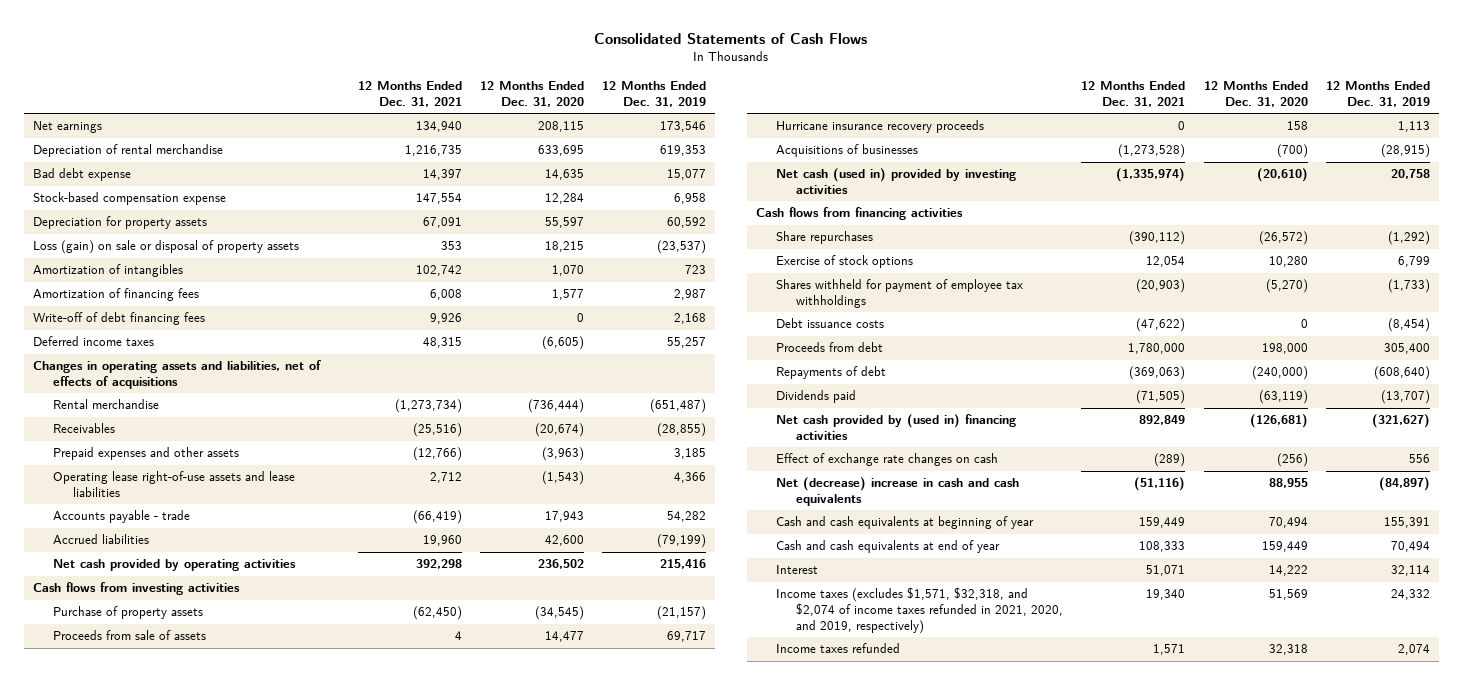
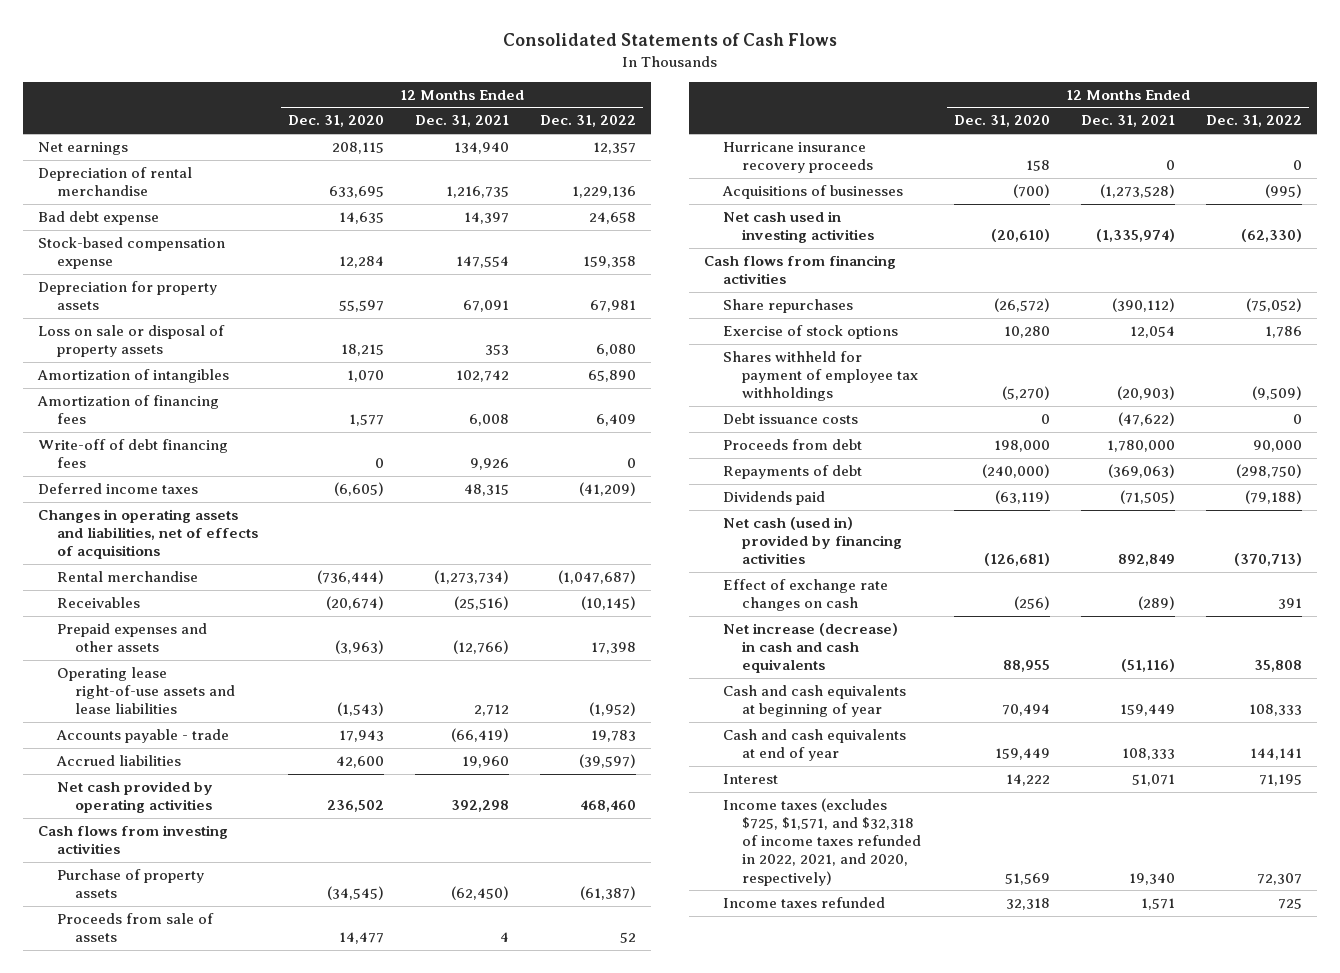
- | 12 Months Ended Dec. 31, 2021 | 12 Months Ended Dec. 31, 2020 | 12 Months Ended Dec. 31, 2019
+ | 12 Months Ended Dec. 31, 2020 | 12 Months Ended Dec. 31, 2021 | 12 Months Ended Dec. 31, 2022
- Loss (gain) on sale or disposal of property assets | 353 | 18,215 | (23,537)
+ Loss on sale or disposal of property assets | 18,215 | 353 | 6,080
- Net cash (used in) provided by investing activities | (1,335,974) | (20,610) | 20,758
+ Net cash used in investing activities | (20,610) | (1,335,974) | (62,330)
- Net cash provided by (used in) financing activities | 892,849 | (126,681) | (321,627)
+ Net cash (used in) provided by financing activities | (126,681) | 892,849 | (370,713)
- Net (decrease) increase in cash and cash equivalents | (51,116) | 88,955 | (84,897)
+ Net increase (decrease) in cash and cash equivalents | 88,955 | (51,116) | 35,808
- Income taxes (excludes $1,571, $32,318, and $2,074 of income taxes refunded in 2021, 2020, and 2019, respectively) | 19,340 | 51,569 | 24,332
+ Income taxes (excludes $725, $1,571, and $32,318 of income taxes refunded in 2022, 2021, and 2020, respectively) | 51,569 | 19,340 | 72,307

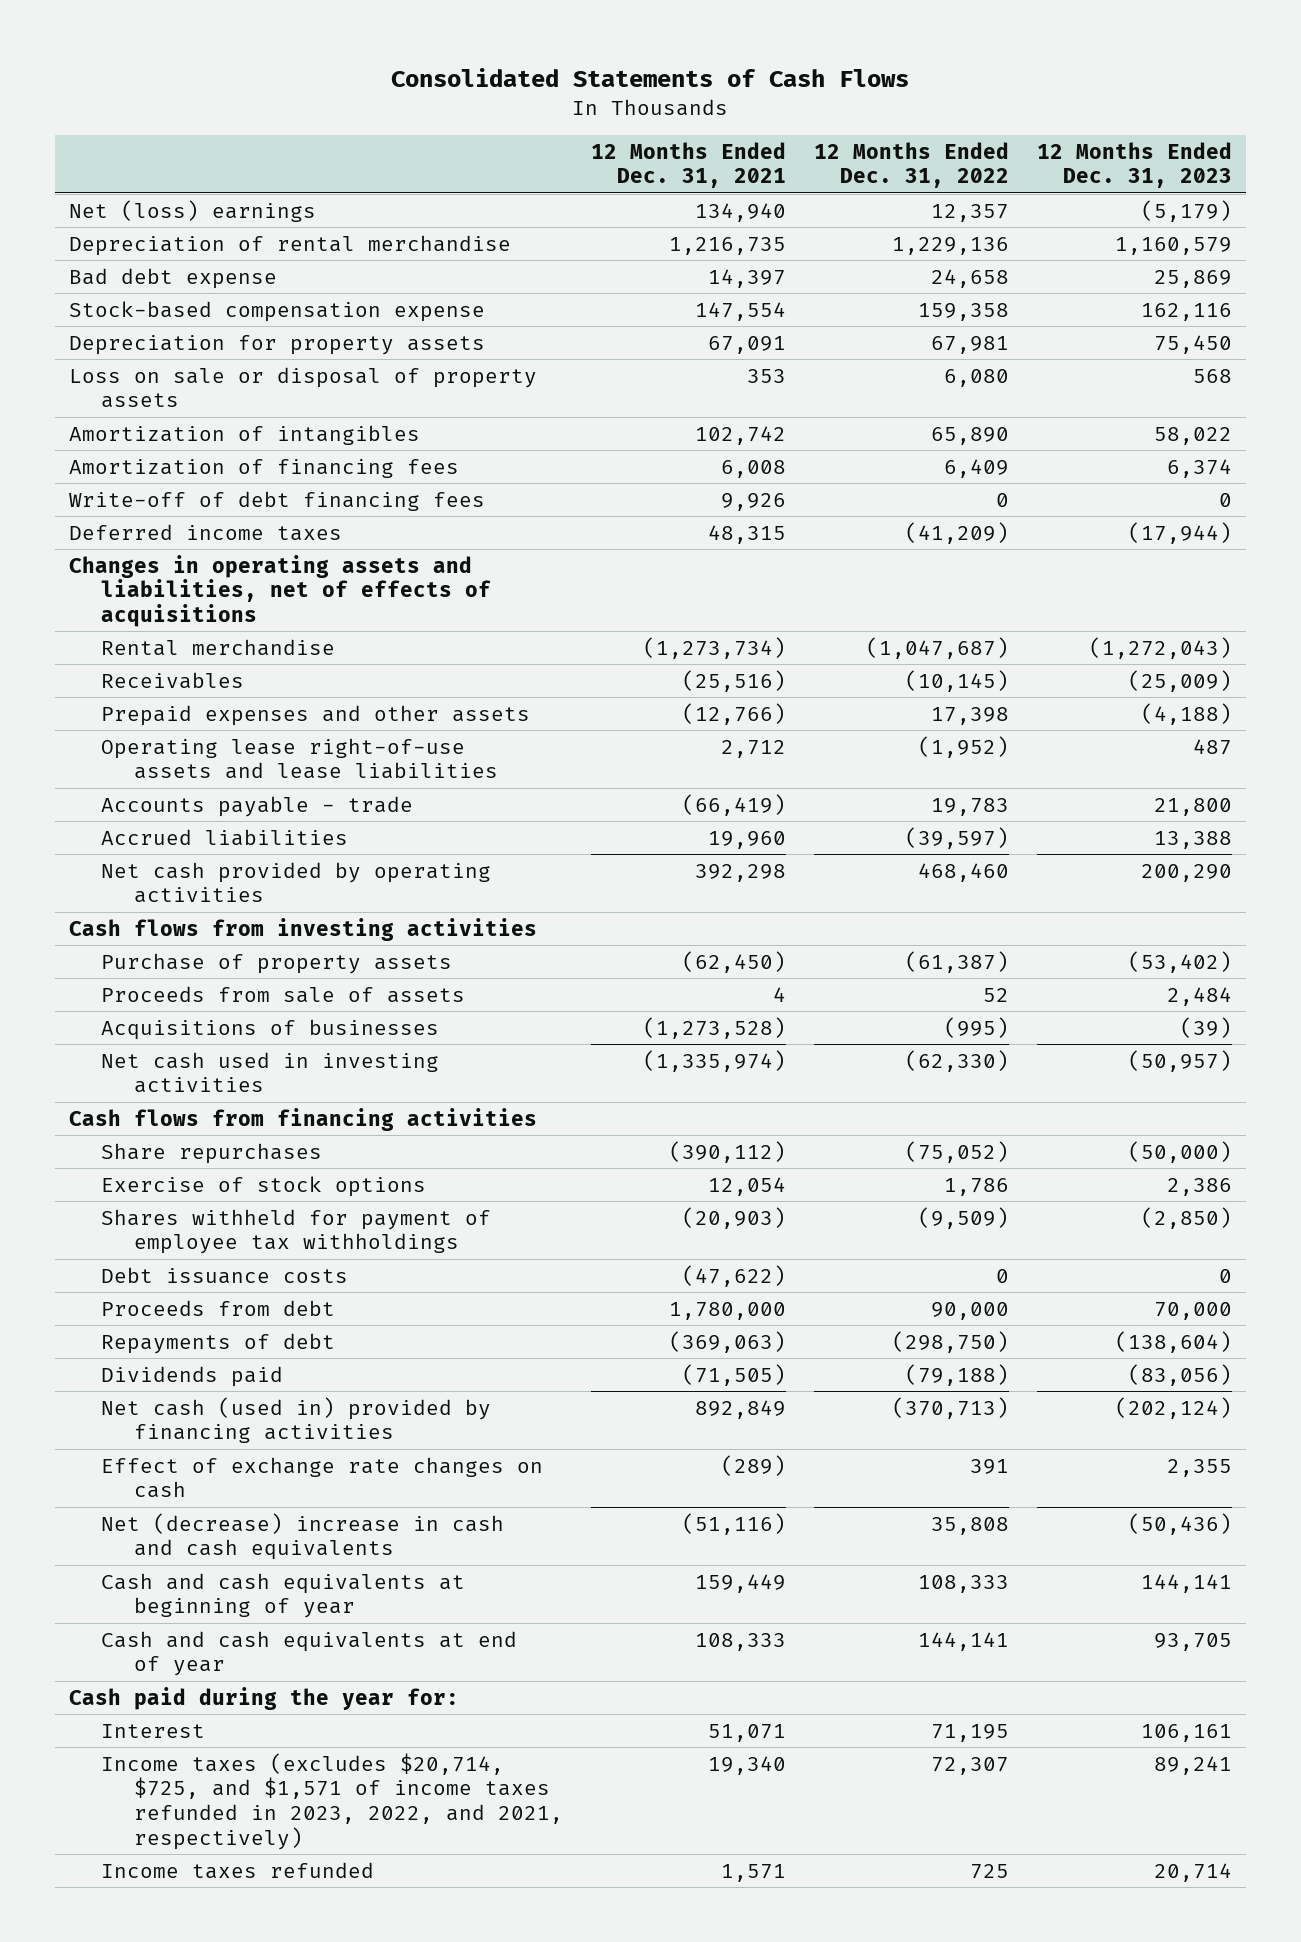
- | 12 Months Ended Dec. 31, 2020 | 12 Months Ended Dec. 31, 2021 | 12 Months Ended Dec. 31, 2022
+ | 12 Months Ended Dec. 31, 2021 | 12 Months Ended Dec. 31, 2022 | 12 Months Ended Dec. 31, 2023
- Net earnings | 208,115 | 134,940 | 12,357
+ Net (loss) earnings | 134,940 | 12,357 | (5,179)
- Hurricane insurance recovery proceeds | 158 | 0 | 0
- Net increase (decrease) in cash and cash equivalents | 88,955 | (51,116) | 35,808
+ Net (decrease) increase in cash and cash equivalents | (51,116) | 35,808 | (50,436)
+ Cash paid during the year for:
- Income taxes (excludes $725, $1,571, and $32,318 of income taxes refunded in 2022, 2021, and 2020, respectively) | 51,569 | 19,340 | 72,307
+ Income taxes (excludes $20,714, $725, and $1,571 of income taxes refunded in 2023, 2022, and 2021, respectively) | 19,340 | 72,307 | 89,241

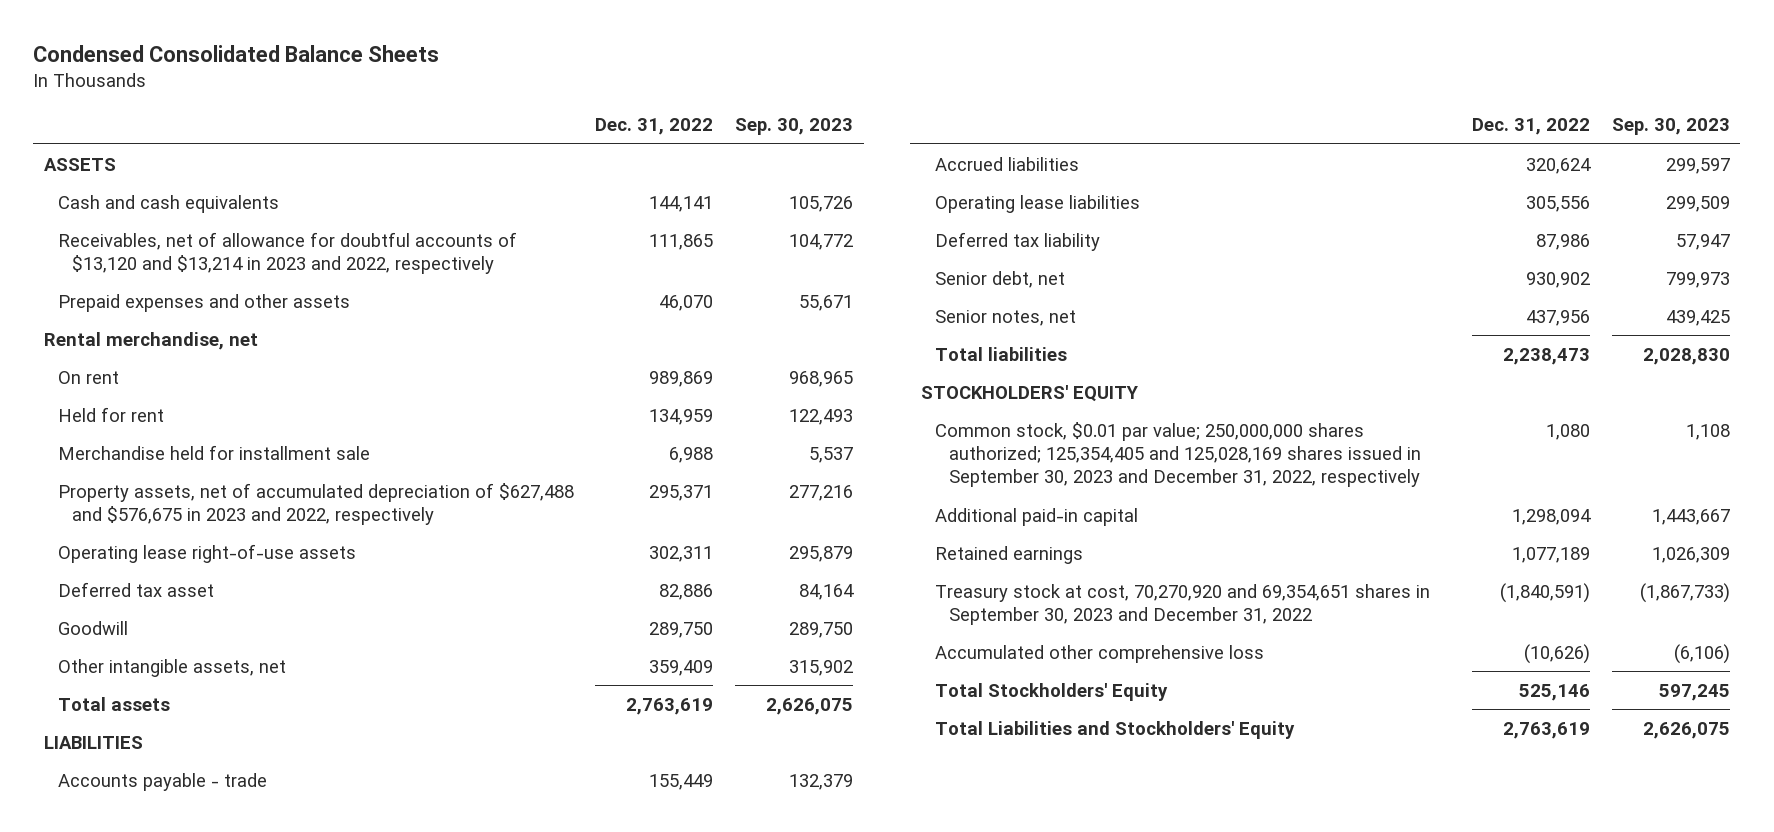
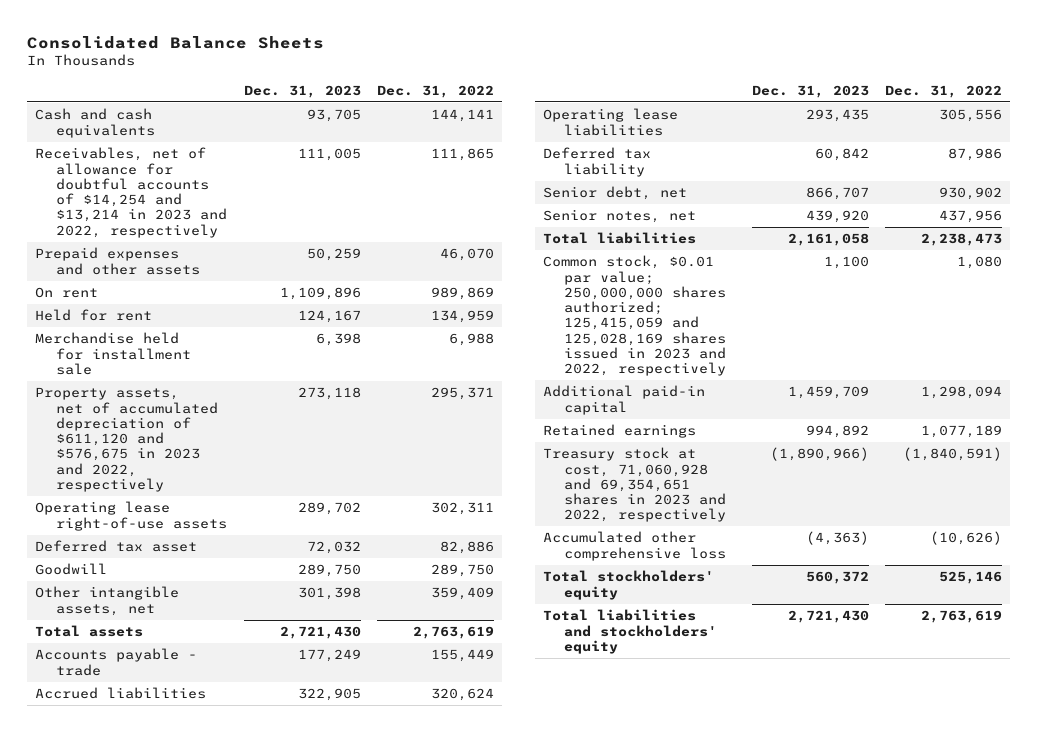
- Condensed Consolidated Balance Sheets
+ Consolidated Balance Sheets
- | Dec. 31, 2022 | Sep. 30, 2023
+ | Dec. 31, 2023 | Dec. 31, 2022
- ASSETS
- Receivables, net of allowance for doubtful accounts of $13,120 and $13,214 in 2023 and 2022, respectively | 111,865 | 104,772
+ Receivables, net of allowance for doubtful accounts of $14,254 and $13,214 in 2023 and 2022, respectively | 111,005 | 111,865
- Rental merchandise, net
- Property assets, net of accumulated depreciation of $627,488 and $576,675 in 2023 and 2022, respectively | 295,371 | 277,216
+ Property assets, net of accumulated depreciation of $611,120 and $576,675 in 2023 and 2022, respectively | 273,118 | 295,371
- LIABILITIES
- STOCKHOLDERS' EQUITY
- Common stock, $0.01 par value; 250,000,000 shares authorized; 125,354,405 and 125,028,169 shares issued in September 30, 2023 and December 31, 2022, respectively | 1,080 | 1,108
+ Common stock, $0.01 par value; 250,000,000 shares authorized; 125,415,059 and 125,028,169 shares issued in 2023 and 2022, respectively | 1,100 | 1,080
- Treasury stock at cost, 70,270,920 and 69,354,651 shares in September 30, 2023 and December 31, 2022 | (1,840,591) | (1,867,733)
+ Treasury stock at cost, 71,060,928 and 69,354,651 shares in 2023 and 2022, respectively | (1,890,966) | (1,840,591)
- Total Stockholders' Equity | 525,146 | 597,245
- Total Liabilities and Stockholders' Equity | 2,763,619 | 2,626,075
+ Total stockholders' equity | 560,372 | 525,146
+ Total liabilities and stockholders' equity | 2,721,430 | 2,763,619

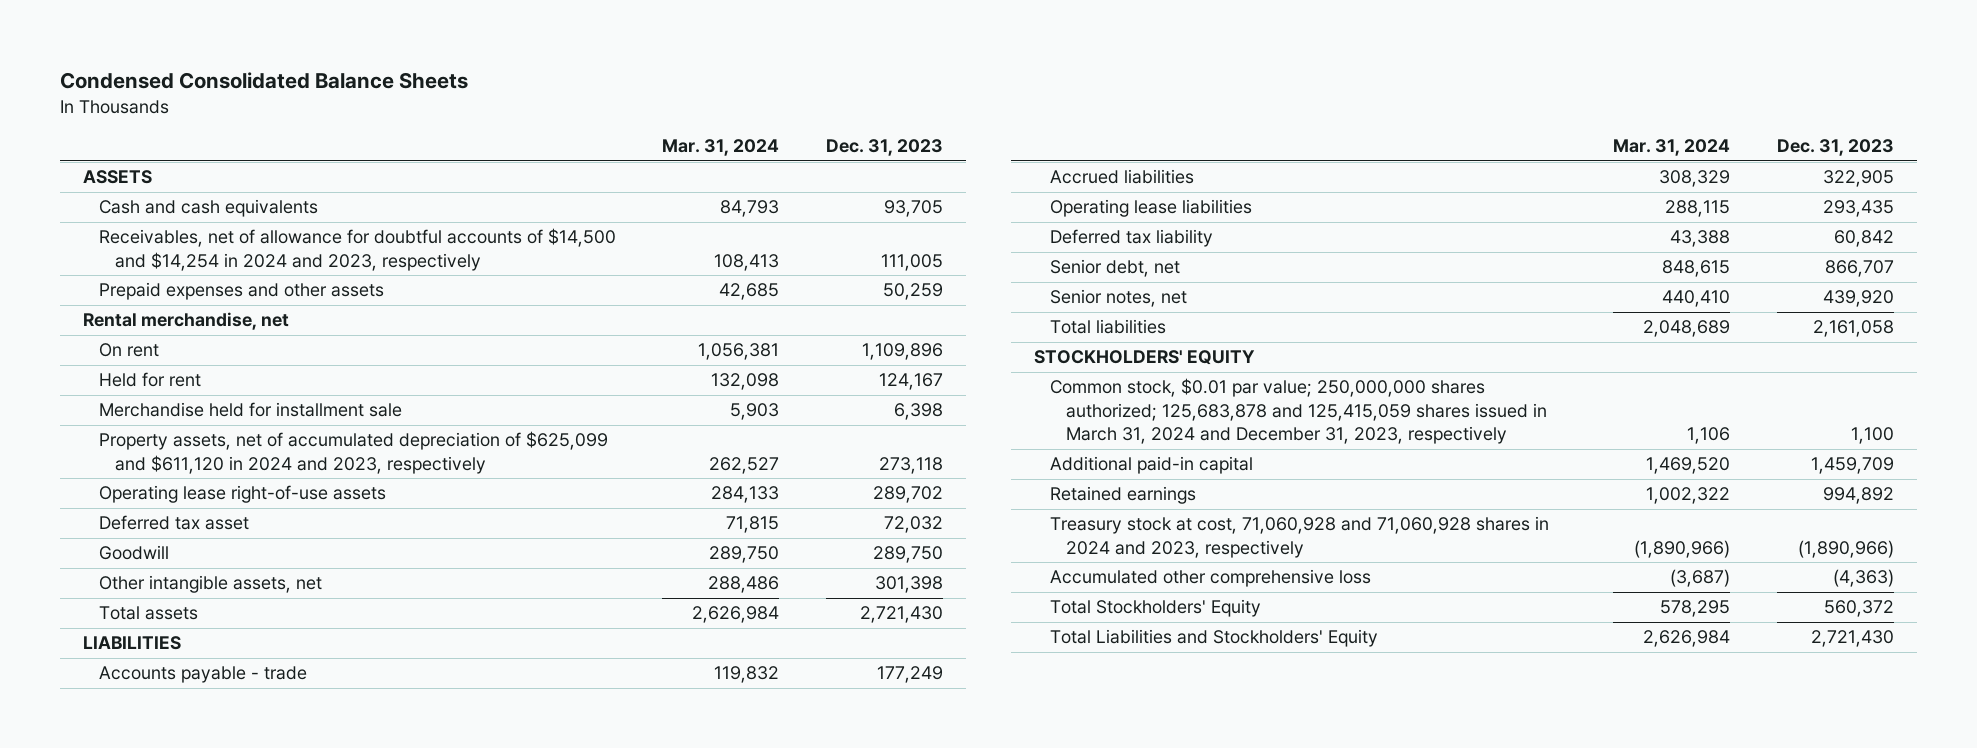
- Consolidated Balance Sheets
+ Condensed Consolidated Balance Sheets
- | Dec. 31, 2023 | Dec. 31, 2022
+ | Mar. 31, 2024 | Dec. 31, 2023
+ ASSETS
- Receivables, net of allowance for doubtful accounts of $14,254 and $13,214 in 2023 and 2022, respectively | 111,005 | 111,865
+ Receivables, net of allowance for doubtful accounts of $14,500 and $14,254 in 2024 and 2023, respectively | 108,413 | 111,005
+ Rental merchandise, net
- Property assets, net of accumulated depreciation of $611,120 and $576,675 in 2023 and 2022, respectively | 273,118 | 295,371
+ Property assets, net of accumulated depreciation of $625,099 and $611,120 in 2024 and 2023, respectively | 262,527 | 273,118
+ LIABILITIES
- Common stock, $0.01 par value; 250,000,000 shares authorized; 125,415,059 and 125,028,169 shares issued in 2023 and 2022, respectively | 1,100 | 1,080
+ STOCKHOLDERS' EQUITY
+ Common stock, $0.01 par value; 250,000,000 shares authorized; 125,683,878 and 125,415,059 shares issued in March 31, 2024 and December 31, 2023, respectively | 1,106 | 1,100
- Treasury stock at cost, 71,060,928 and 69,354,651 shares in 2023 and 2022, respectively | (1,890,966) | (1,840,591)
+ Treasury stock at cost, 71,060,928 and 71,060,928 shares in 2024 and 2023, respectively | (1,890,966) | (1,890,966)
- Total stockholders' equity | 560,372 | 525,146
- Total liabilities and stockholders' equity | 2,721,430 | 2,763,619
+ Total Stockholders' Equity | 578,295 | 560,372
+ Total Liabilities and Stockholders' Equity | 2,626,984 | 2,721,430

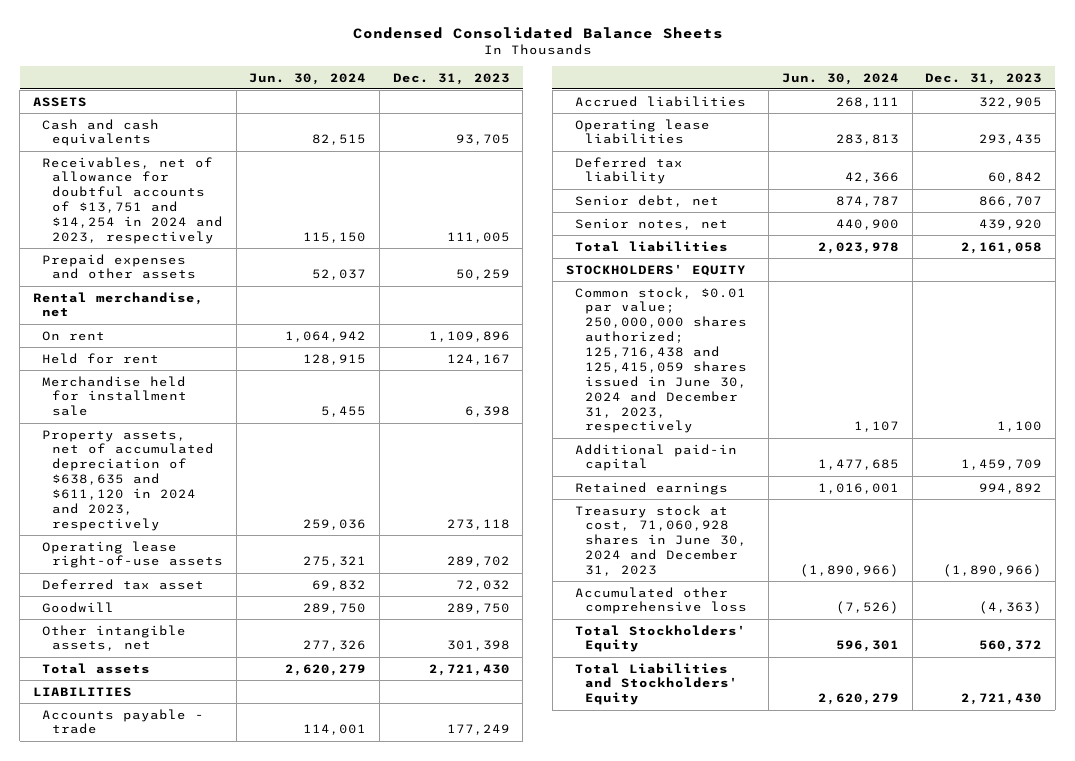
- | Mar. 31, 2024 | Dec. 31, 2023
+ | Jun. 30, 2024 | Dec. 31, 2023
- Receivables, net of allowance for doubtful accounts of $14,500 and $14,254 in 2024 and 2023, respectively | 108,413 | 111,005
+ Receivables, net of allowance for doubtful accounts of $13,751 and $14,254 in 2024 and 2023, respectively | 115,150 | 111,005
- Property assets, net of accumulated depreciation of $625,099 and $611,120 in 2024 and 2023, respectively | 262,527 | 273,118
+ Property assets, net of accumulated depreciation of $638,635 and $611,120 in 2024 and 2023, respectively | 259,036 | 273,118
- Common stock, $0.01 par value; 250,000,000 shares authorized; 125,683,878 and 125,415,059 shares issued in March 31, 2024 and December 31, 2023, respectively | 1,106 | 1,100
+ Common stock, $0.01 par value; 250,000,000 shares authorized; 125,716,438 and 125,415,059 shares issued in June 30, 2024 and December 31, 2023, respectively | 1,107 | 1,100
- Treasury stock at cost, 71,060,928 and 71,060,928 shares in 2024 and 2023, respectively | (1,890,966) | (1,890,966)
+ Treasury stock at cost, 71,060,928 shares in June 30, 2024 and December 31, 2023 | (1,890,966) | (1,890,966)

